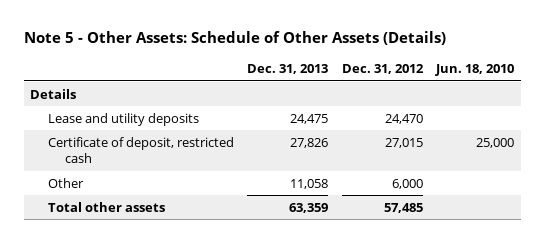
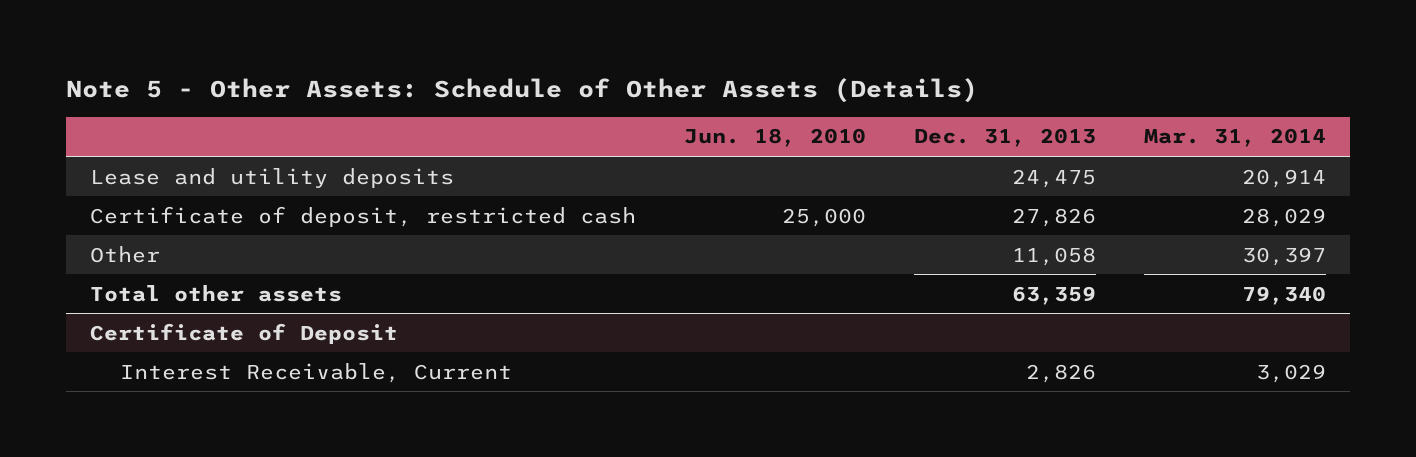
- | Dec. 31, 2013 | Dec. 31, 2012 | Jun. 18, 2010
+ | Jun. 18, 2010 | Dec. 31, 2013 | Mar. 31, 2014
- Details
+ Certificate of Deposit
+ Interest Receivable, Current | | 2,826 | 3,029

